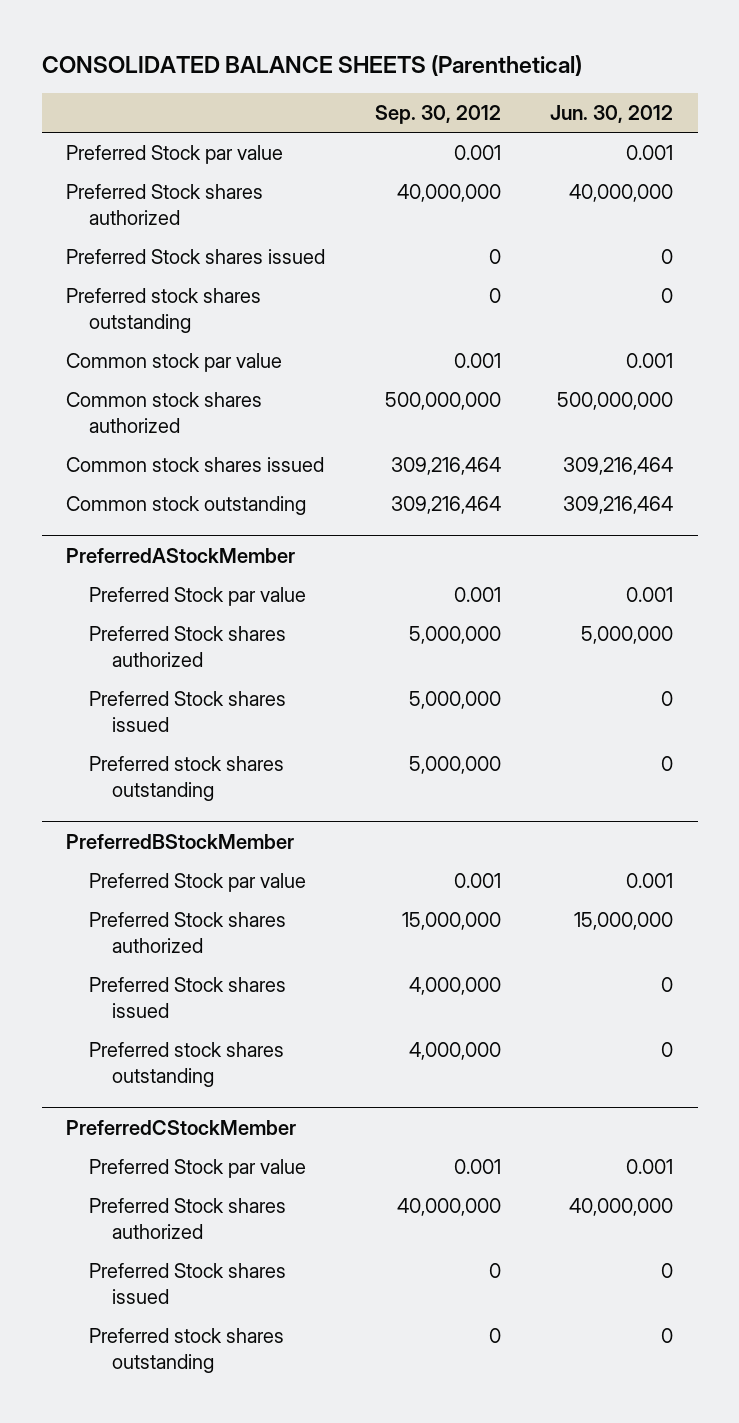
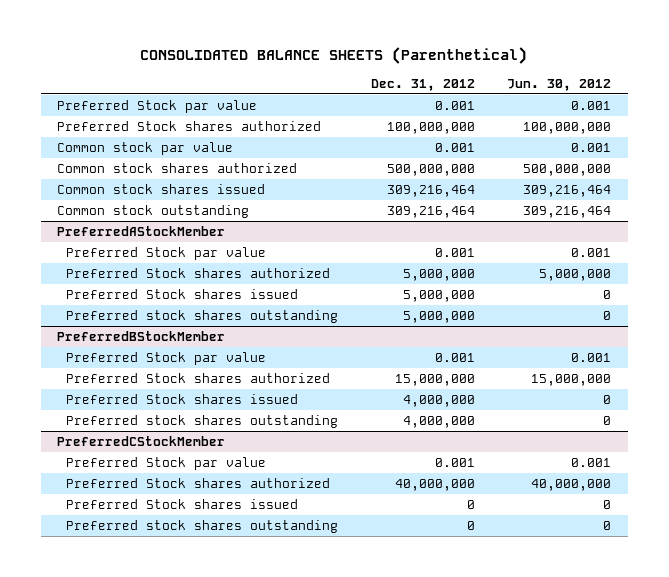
- | Sep. 30, 2012 | Jun. 30, 2012
+ | Dec. 31, 2012 | Jun. 30, 2012
- Preferred Stock shares authorized | 40,000,000 | 40,000,000
- Preferred Stock shares issued | 0 | 0
- Preferred stock shares outstanding | 0 | 0
+ Preferred Stock shares authorized | 100,000,000 | 100,000,000

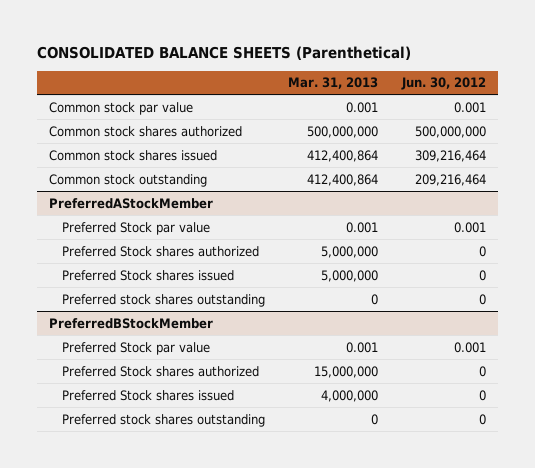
- | Dec. 31, 2012 | Jun. 30, 2012
+ | Mar. 31, 2013 | Jun. 30, 2012
- Preferred Stock par value | 0.001 | 0.001
- Preferred Stock shares authorized | 100,000,000 | 100,000,000
- Common stock outstanding | 309,216,464 | 309,216,464
+ Common stock outstanding | 412,400,864 | 209,216,464
@ PreferredAStockMember
- Preferred Stock shares authorized | 5,000,000 | 5,000,000
+ Preferred Stock shares authorized | 5,000,000 | 0
@ PreferredBStockMember
- Preferred Stock shares authorized | 15,000,000 | 15,000,000
- Preferred Stock shares issued | 4,000,000 | 0
- Preferred stock shares outstanding | 4,000,000 | 0
- PreferredCStockMember
- Preferred Stock par value | 0.001 | 0.001
- Preferred Stock shares authorized | 40,000,000 | 40,000,000
@ PreferredBStockMember
+ Preferred Stock shares authorized | 15,000,000 | 0

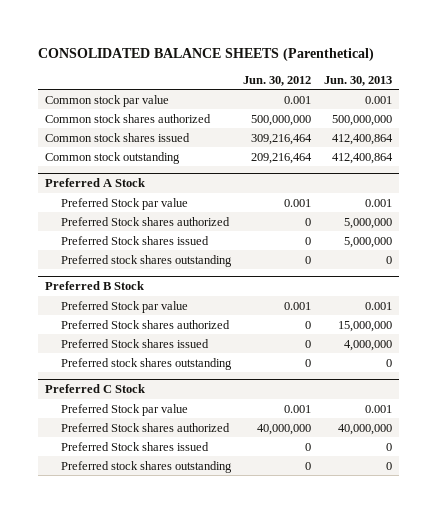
- | Mar. 31, 2013 | Jun. 30, 2012
+ | Jun. 30, 2012 | Jun. 30, 2013
- PreferredAStockMember
+ Preferred A Stock
- PreferredBStockMember
+ Preferred B Stock
+ Preferred C Stock
+ Preferred Stock par value | 0.001 | 0.001
+ Preferred Stock shares authorized | 40,000,000 | 40,000,000
+ Preferred Stock shares issued | 0 | 0
+ Preferred stock shares outstanding | 0 | 0

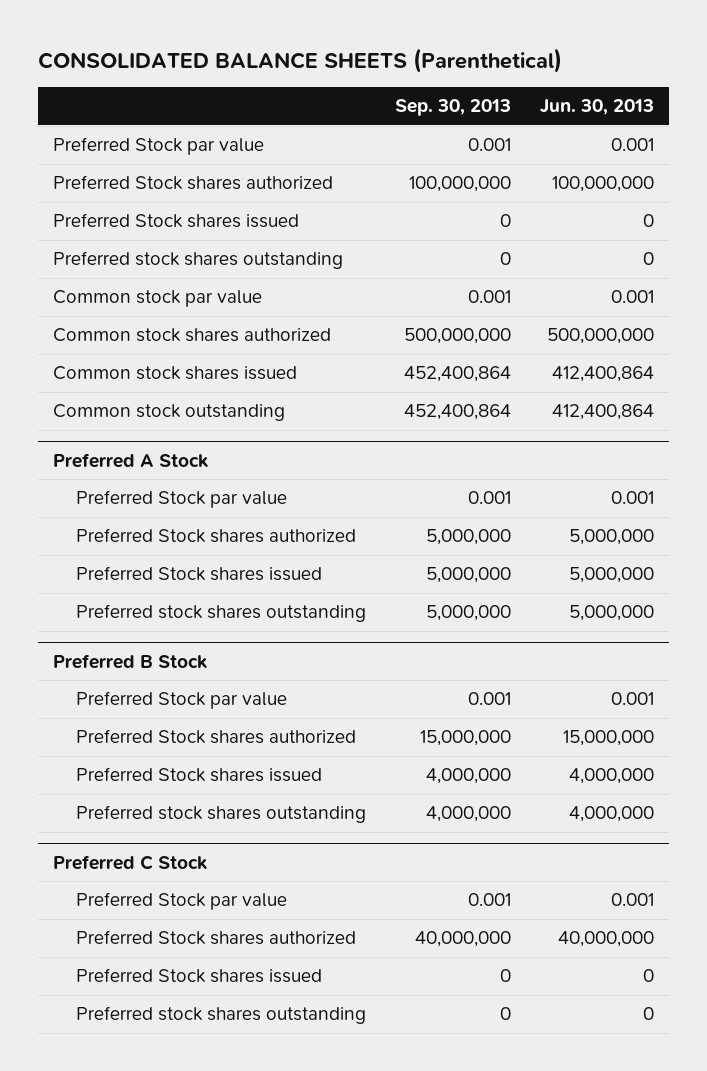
- | Jun. 30, 2012 | Jun. 30, 2013
+ | Sep. 30, 2013 | Jun. 30, 2013
+ Preferred Stock par value | 0.001 | 0.001
+ Preferred Stock shares authorized | 100,000,000 | 100,000,000
+ Preferred Stock shares issued | 0 | 0
+ Preferred stock shares outstanding | 0 | 0
@ Preferred A Stock
- Preferred stock shares outstanding | 0 | 0
+ Preferred stock shares outstanding | 5,000,000 | 5,000,000
@ Preferred B Stock
- Preferred stock shares outstanding | 0 | 0
+ Preferred stock shares outstanding | 4,000,000 | 4,000,000

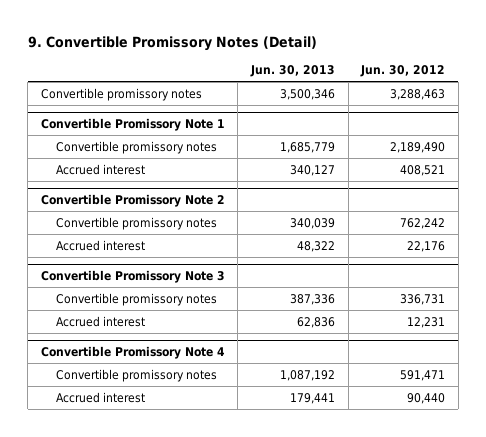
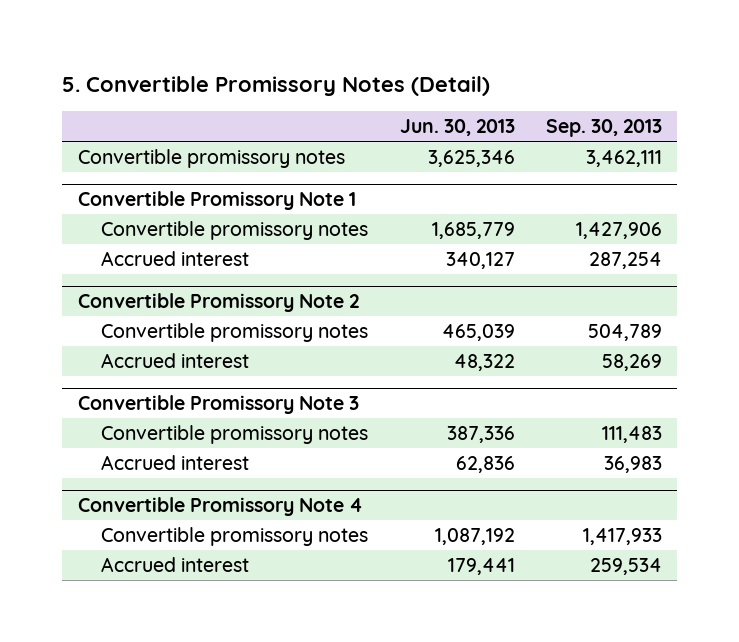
- 9. Convertible Promissory Notes (Detail)
+ 5. Convertible Promissory Notes (Detail)
- | Jun. 30, 2013 | Jun. 30, 2012
+ | Jun. 30, 2013 | Sep. 30, 2013
- Convertible promissory notes | 3,500,346 | 3,288,463
+ Convertible promissory notes | 3,625,346 | 3,462,111
@ Convertible Promissory Note 2
- Convertible promissory notes | 340,039 | 762,242
+ Convertible promissory notes | 465,039 | 504,789

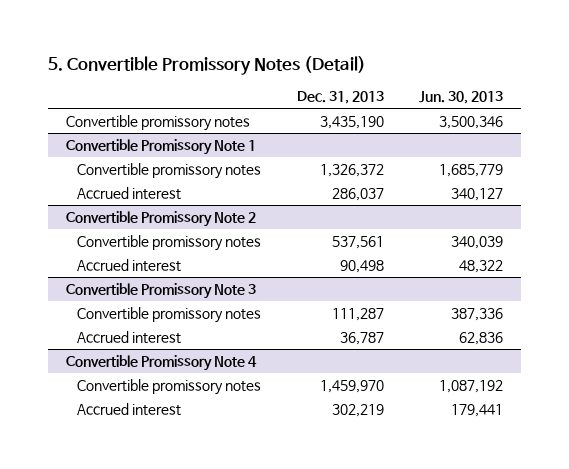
- | Jun. 30, 2013 | Sep. 30, 2013
+ | Dec. 31, 2013 | Jun. 30, 2013
- Convertible promissory notes | 3,625,346 | 3,462,111
+ Convertible promissory notes | 3,435,190 | 3,500,346
@ Convertible Promissory Note 2
- Convertible promissory notes | 465,039 | 504,789
+ Convertible promissory notes | 537,561 | 340,039

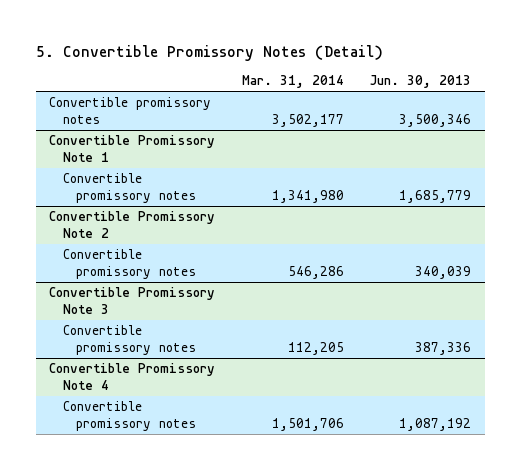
- | Dec. 31, 2013 | Jun. 30, 2013
+ | Mar. 31, 2014 | Jun. 30, 2013
@ Convertible Promissory Note 1
- Accrued interest | 286,037 | 340,127
@ Convertible Promissory Note 2
- Accrued interest | 90,498 | 48,322
@ Convertible Promissory Note 3
- Accrued interest | 36,787 | 62,836
@ Convertible Promissory Note 4
- Accrued interest | 302,219 | 179,441

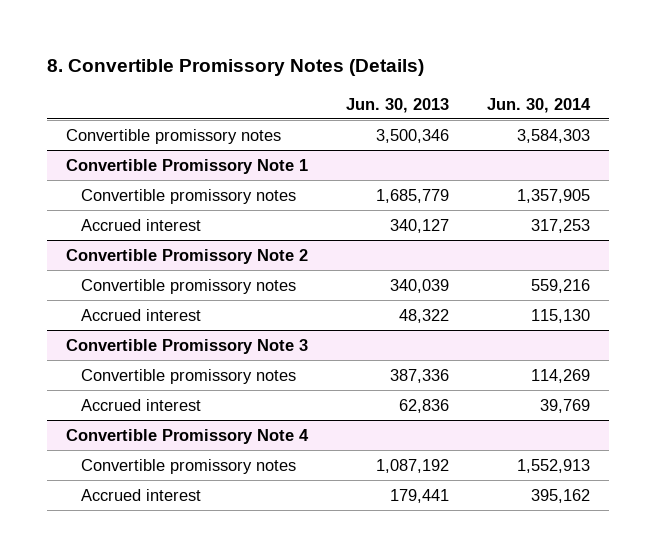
- 5. Convertible Promissory Notes (Detail)
+ 8. Convertible Promissory Notes (Details)
- | Mar. 31, 2014 | Jun. 30, 2013
+ | Jun. 30, 2013 | Jun. 30, 2014
@ Convertible Promissory Note 1
+ Accrued interest | 340,127 | 317,253
@ Convertible Promissory Note 2
+ Accrued interest | 48,322 | 115,130
@ Convertible Promissory Note 3
+ Accrued interest | 62,836 | 39,769
@ Convertible Promissory Note 4
+ Accrued interest | 179,441 | 395,162

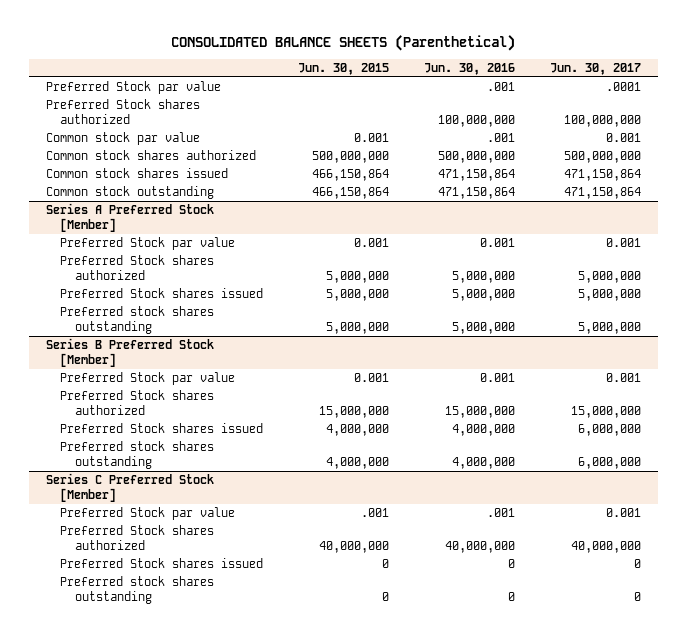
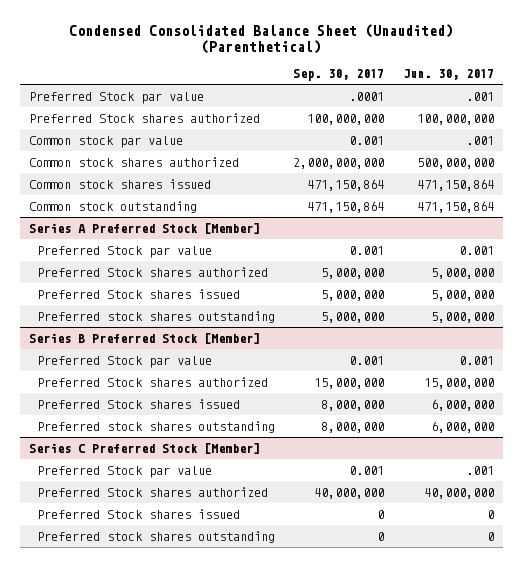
- CONSOLIDATED BALANCE SHEETS (Parenthetical)
+ Condensed Consolidated Balance Sheet (Unaudited) (Parenthetical)
- | Jun. 30, 2015 | Jun. 30, 2016 | Jun. 30, 2017
+ | Sep. 30, 2017 | Jun. 30, 2017
- Preferred Stock par value | | .001 | .0001
+ Preferred Stock par value | .0001 | .001
- Common stock par value | 0.001 | .001 | 0.001
+ Common stock par value | 0.001 | .001
@ Series C Preferred Stock [Member]
- Preferred Stock par value | .001 | .001 | 0.001
+ Preferred Stock par value | 0.001 | .001

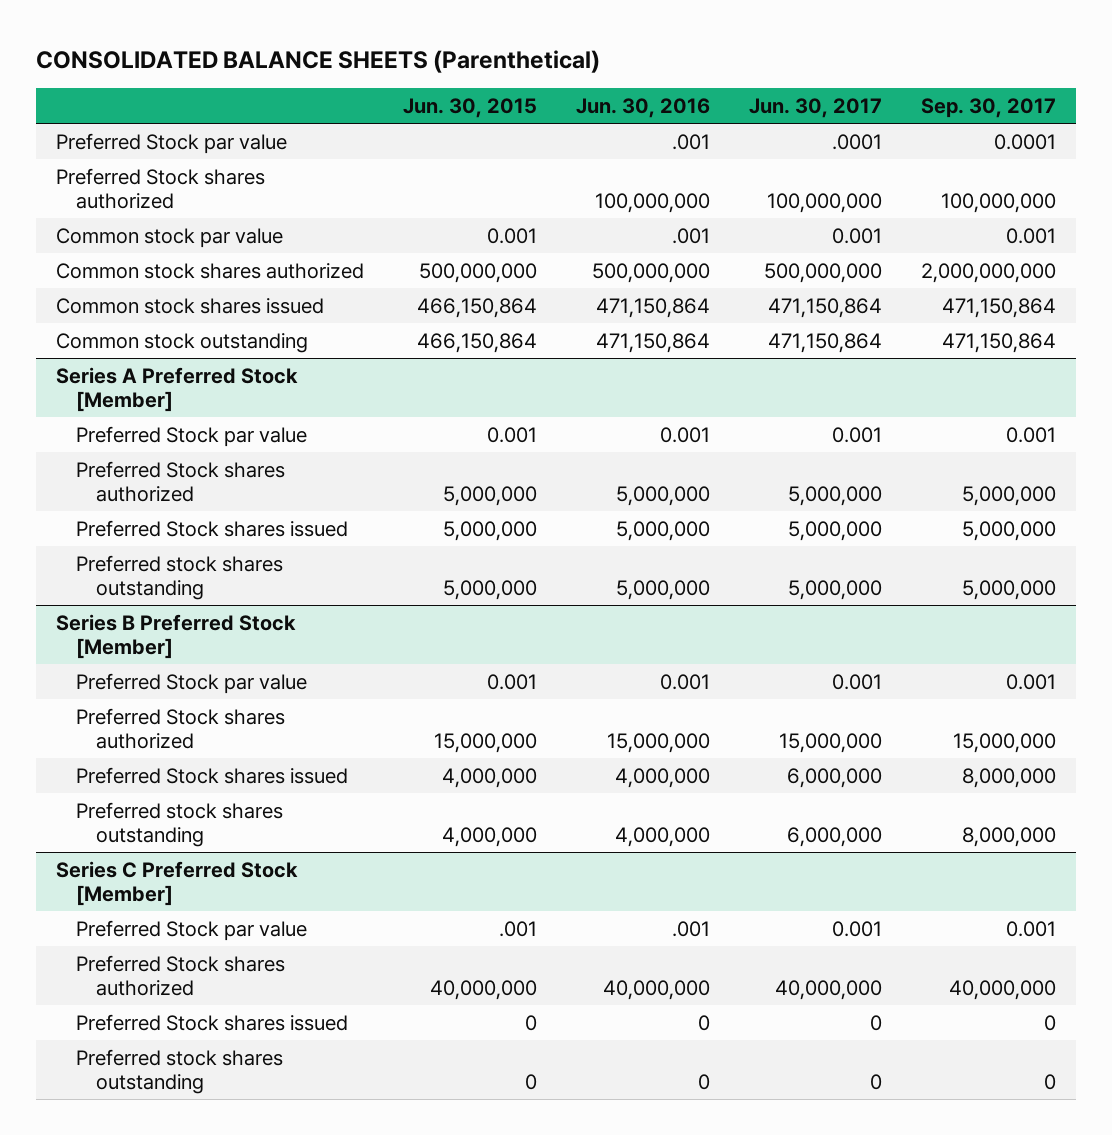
- Condensed Consolidated Balance Sheet (Unaudited) (Parenthetical)
+ CONSOLIDATED BALANCE SHEETS (Parenthetical)
- | Sep. 30, 2017 | Jun. 30, 2017
+ | Jun. 30, 2015 | Jun. 30, 2016 | Jun. 30, 2017 | Sep. 30, 2017
- Preferred Stock par value | .0001 | .001
+ Preferred Stock par value | | .001 | .0001 | 0.0001
- Common stock par value | 0.001 | .001
+ Common stock par value | 0.001 | .001 | 0.001 | 0.001
@ Series C Preferred Stock [Member]
- Preferred Stock par value | 0.001 | .001
+ Preferred Stock par value | .001 | .001 | 0.001 | 0.001

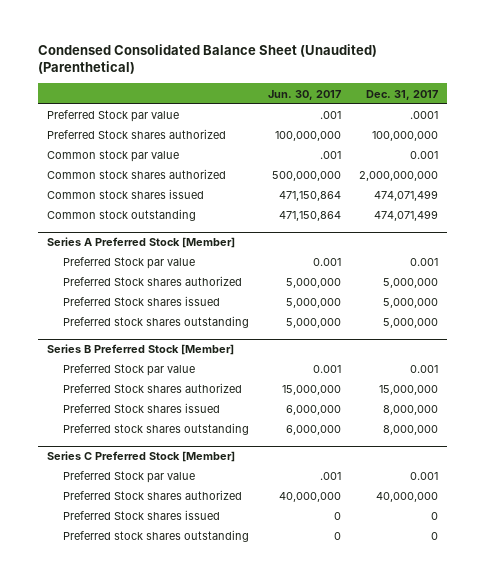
- CONSOLIDATED BALANCE SHEETS (Parenthetical)
+ Condensed Consolidated Balance Sheet (Unaudited) (Parenthetical)
- | Jun. 30, 2015 | Jun. 30, 2016 | Jun. 30, 2017 | Sep. 30, 2017
+ | Jun. 30, 2017 | Dec. 31, 2017
- Preferred Stock par value | | .001 | .0001 | 0.0001
+ Preferred Stock par value | .001 | .0001
- Common stock par value | 0.001 | .001 | 0.001 | 0.001
+ Common stock par value | .001 | 0.001
@ Series C Preferred Stock [Member]
- Preferred Stock par value | .001 | .001 | 0.001 | 0.001
+ Preferred Stock par value | .001 | 0.001

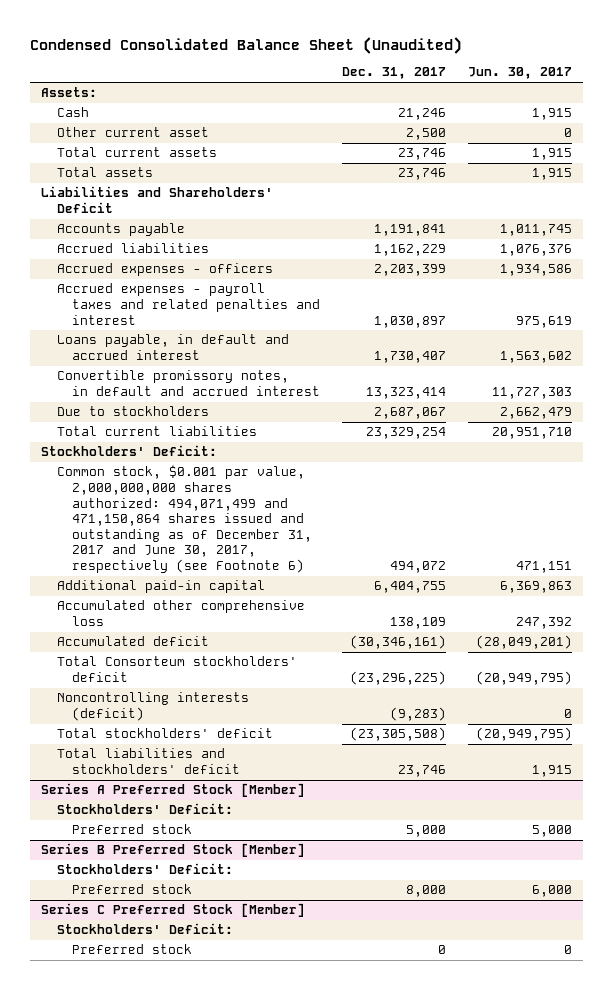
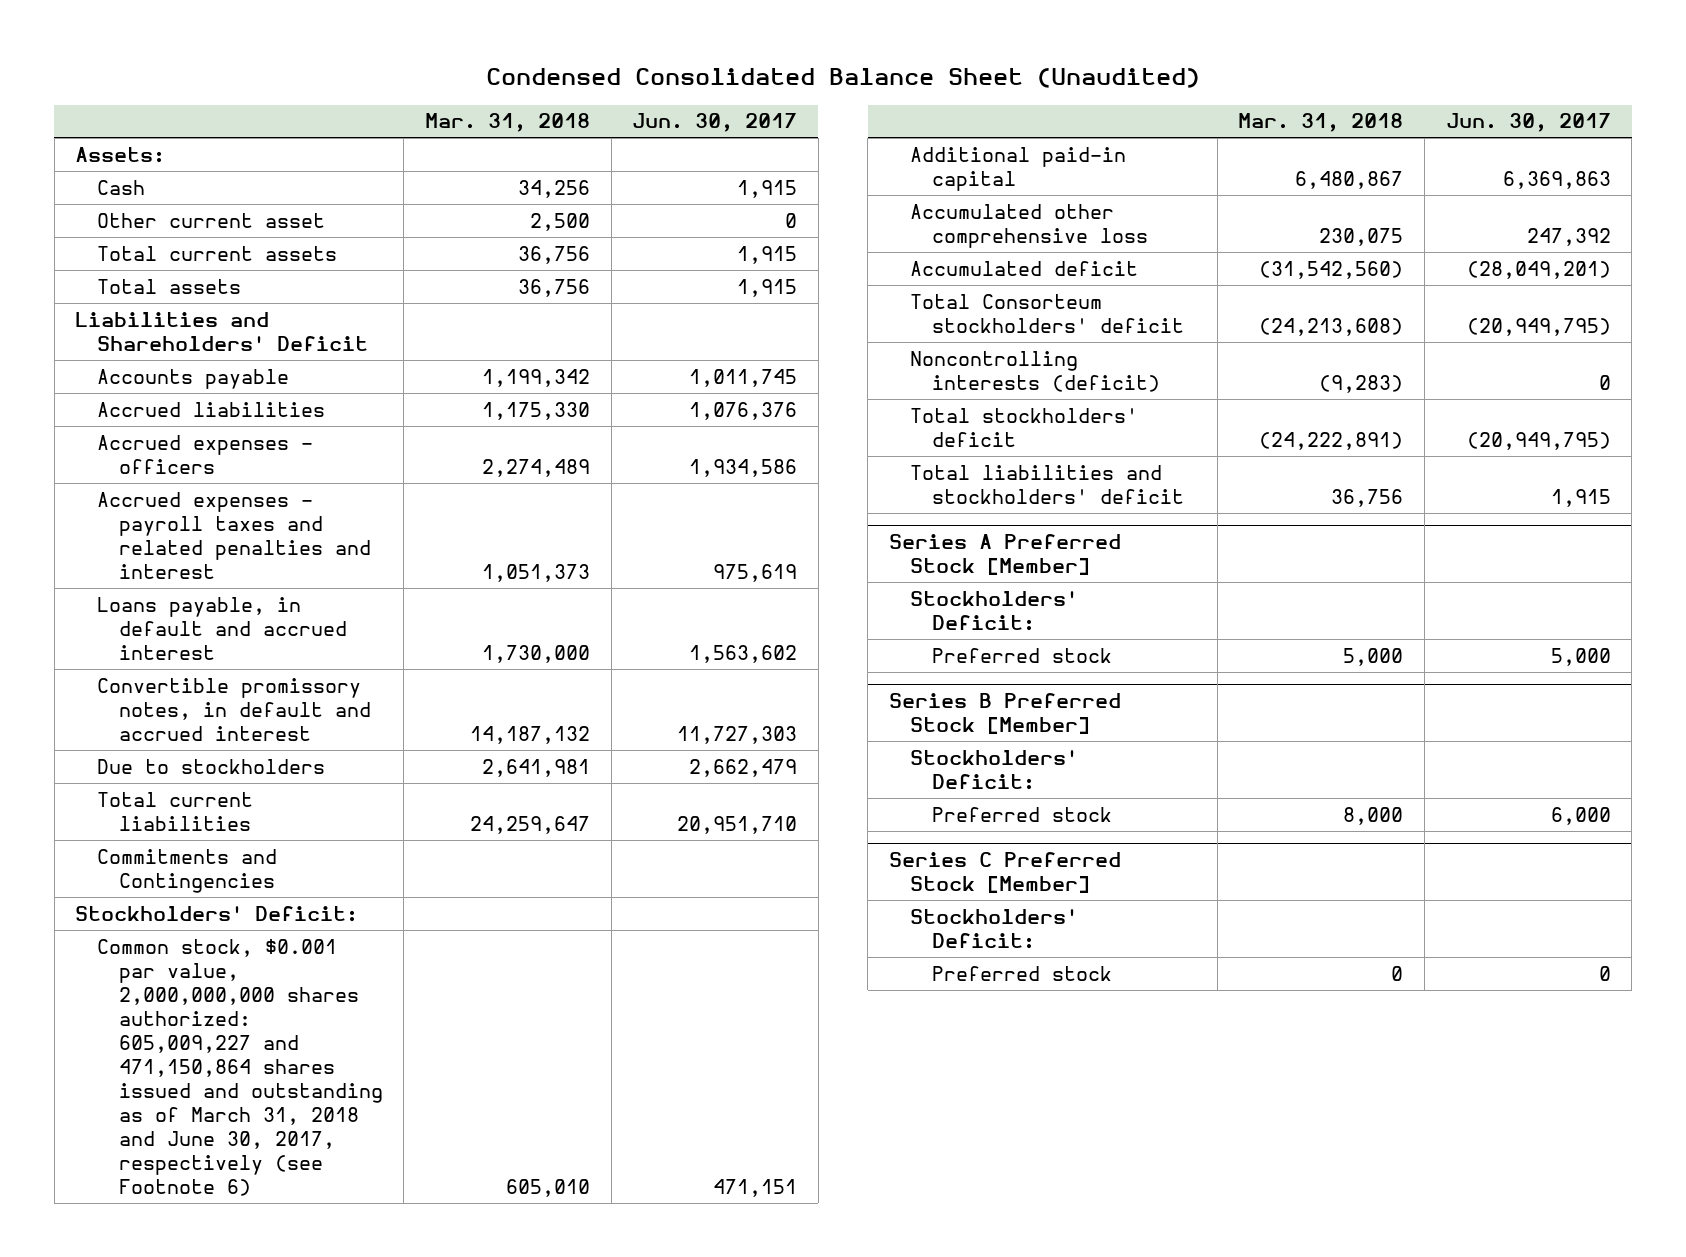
- | Dec. 31, 2017 | Jun. 30, 2017
+ | Mar. 31, 2018 | Jun. 30, 2017
+ Commitments and Contingencies
- Common stock, $0.001 par value, 2,000,000,000 shares authorized: 494,071,499 and 471,150,864 shares issued and outstanding as of December 31, 2017 and June 30, 2017, respectively (see Footnote 6) | 494,072 | 471,151
+ Common stock, $0.001 par value, 2,000,000,000 shares authorized: 605,009,227 and 471,150,864 shares issued and outstanding as of March 31, 2018 and June 30, 2017, respectively (see Footnote 6) | 605,010 | 471,151

